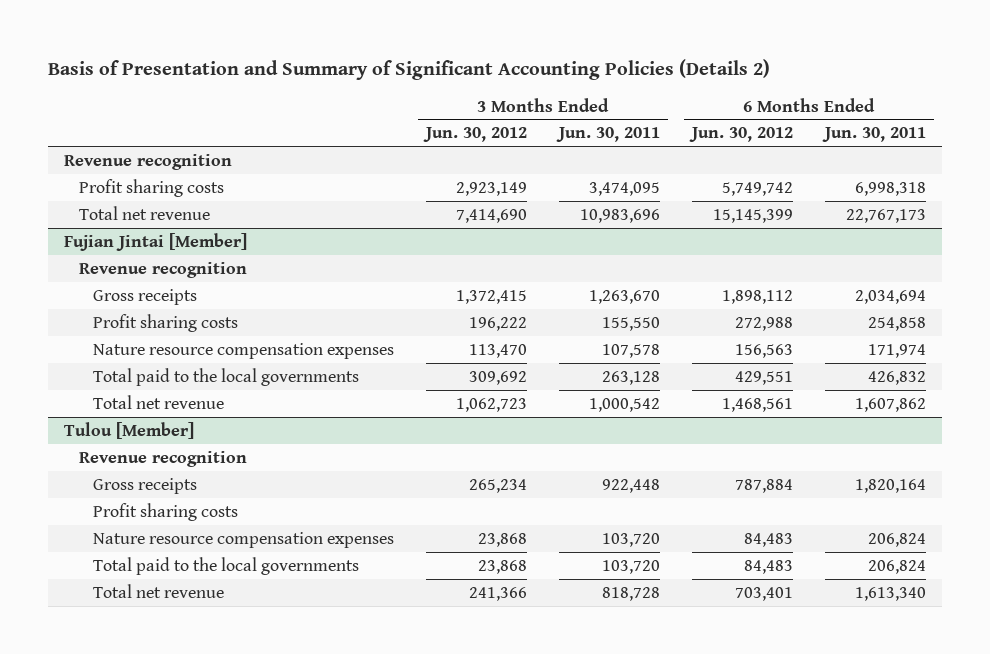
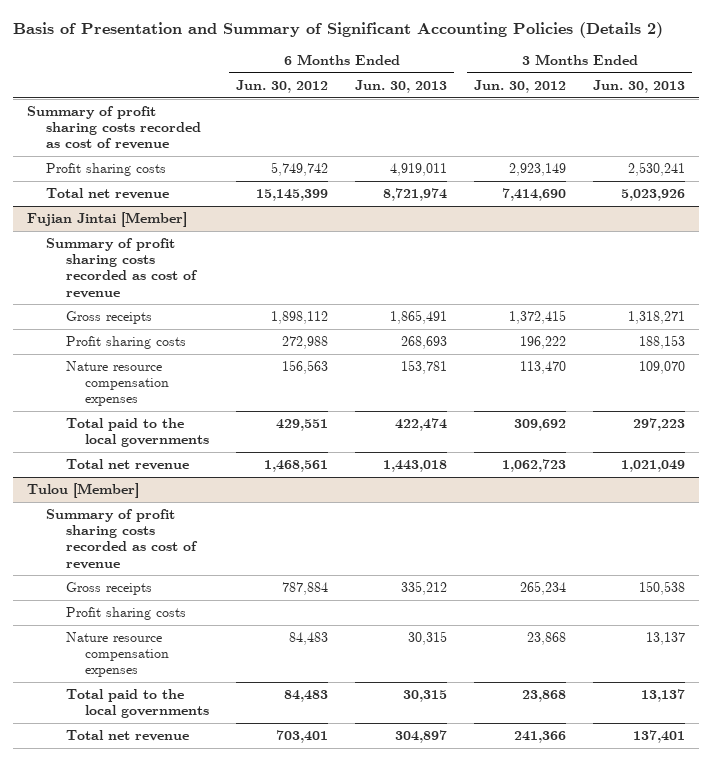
- | 3 Months Ended Jun. 30, 2012 | 3 Months Ended Jun. 30, 2011 | 6 Months Ended Jun. 30, 2012 | 6 Months Ended Jun. 30, 2011
+ | 6 Months Ended Jun. 30, 2012 | 6 Months Ended Jun. 30, 2013 | 3 Months Ended Jun. 30, 2012 | 3 Months Ended Jun. 30, 2013
- Revenue recognition
+ Summary of profit sharing costs recorded as cost of revenue
@ Fujian Jintai [Member]
- Revenue recognition
+ Summary of profit sharing costs recorded as cost of revenue
@ Tulou [Member]
- Revenue recognition
+ Summary of profit sharing costs recorded as cost of revenue

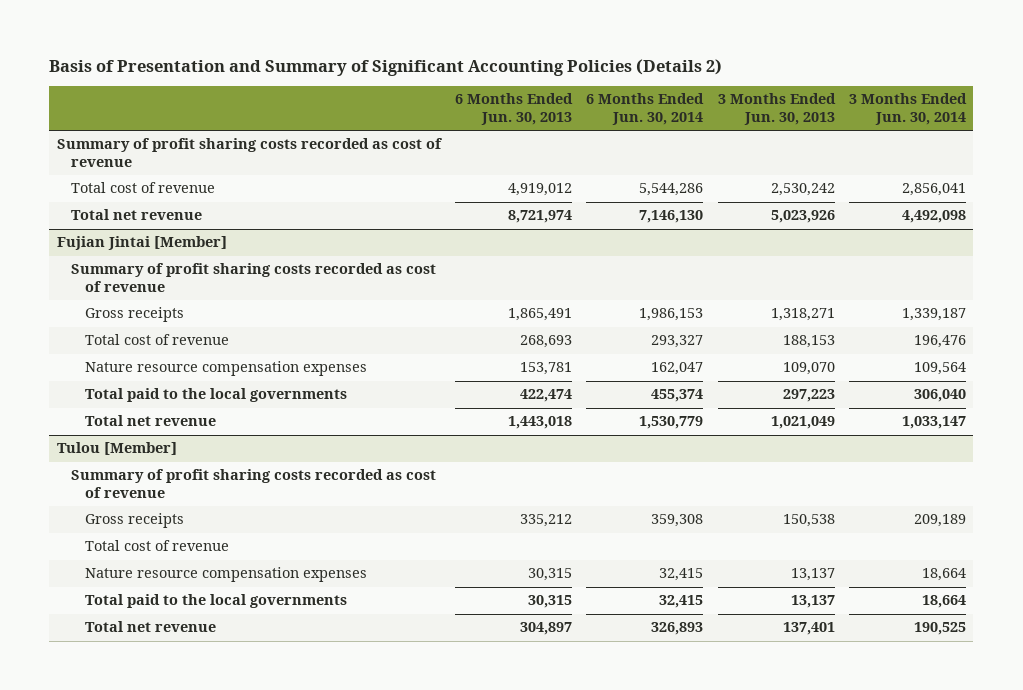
- | 6 Months Ended Jun. 30, 2012 | 6 Months Ended Jun. 30, 2013 | 3 Months Ended Jun. 30, 2012 | 3 Months Ended Jun. 30, 2013
+ | 6 Months Ended Jun. 30, 2013 | 6 Months Ended Jun. 30, 2014 | 3 Months Ended Jun. 30, 2013 | 3 Months Ended Jun. 30, 2014
- Profit sharing costs | 5,749,742 | 4,919,011 | 2,923,149 | 2,530,241
+ Total cost of revenue | 4,919,012 | 5,544,286 | 2,530,242 | 2,856,041
@ Fujian Jintai [Member]
- Profit sharing costs | 272,988 | 268,693 | 196,222 | 188,153
+ Total cost of revenue | 268,693 | 293,327 | 188,153 | 196,476
@ Tulou [Member]
- Profit sharing costs
+ Total cost of revenue

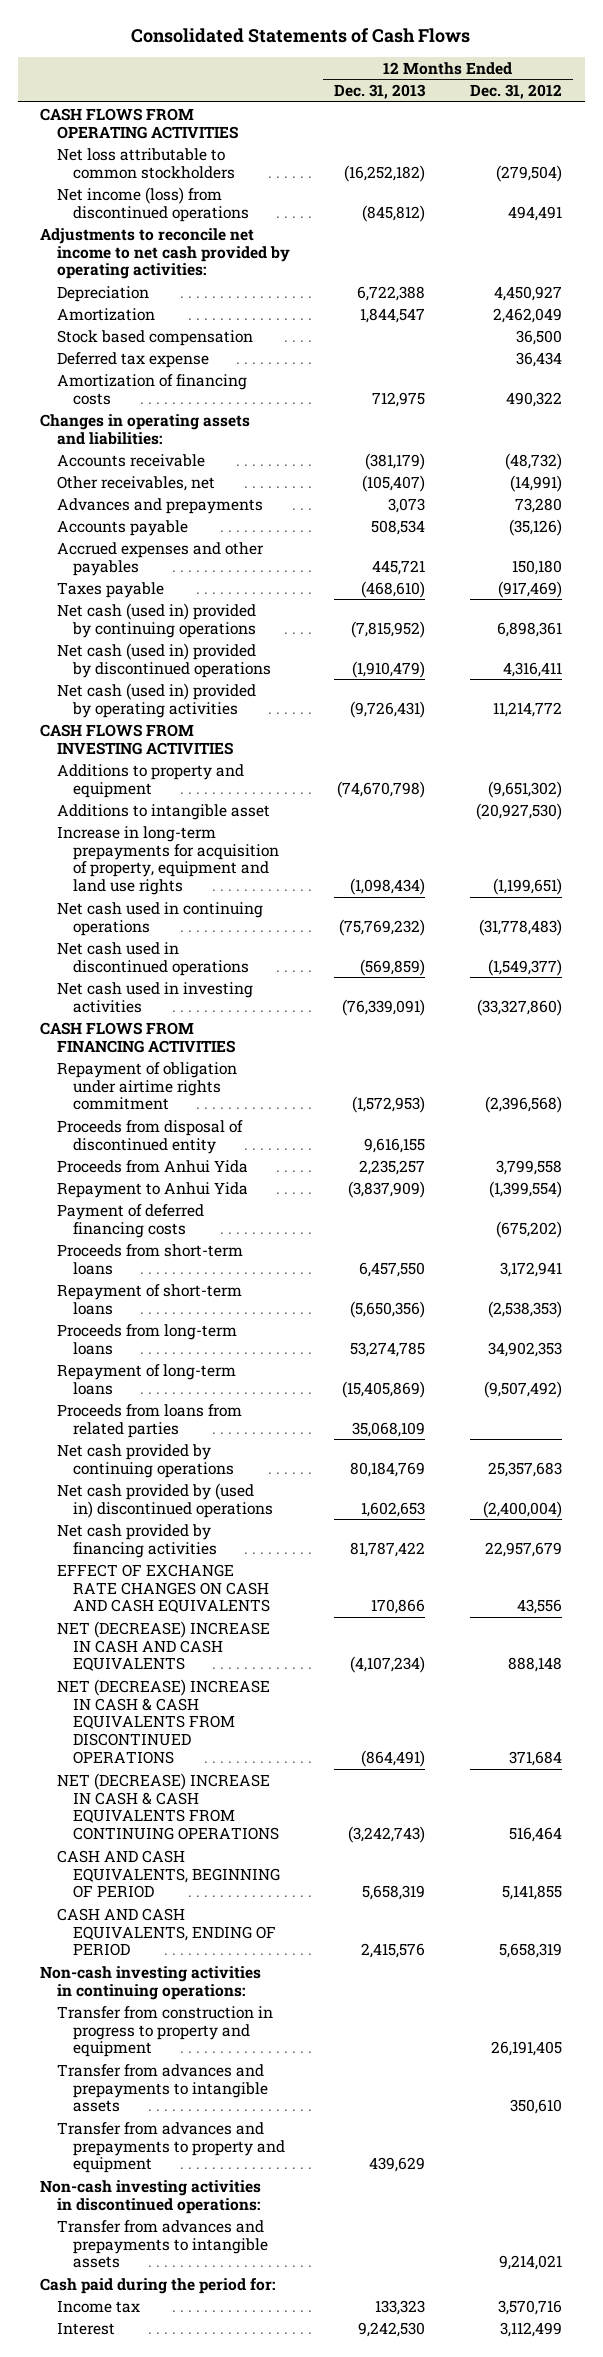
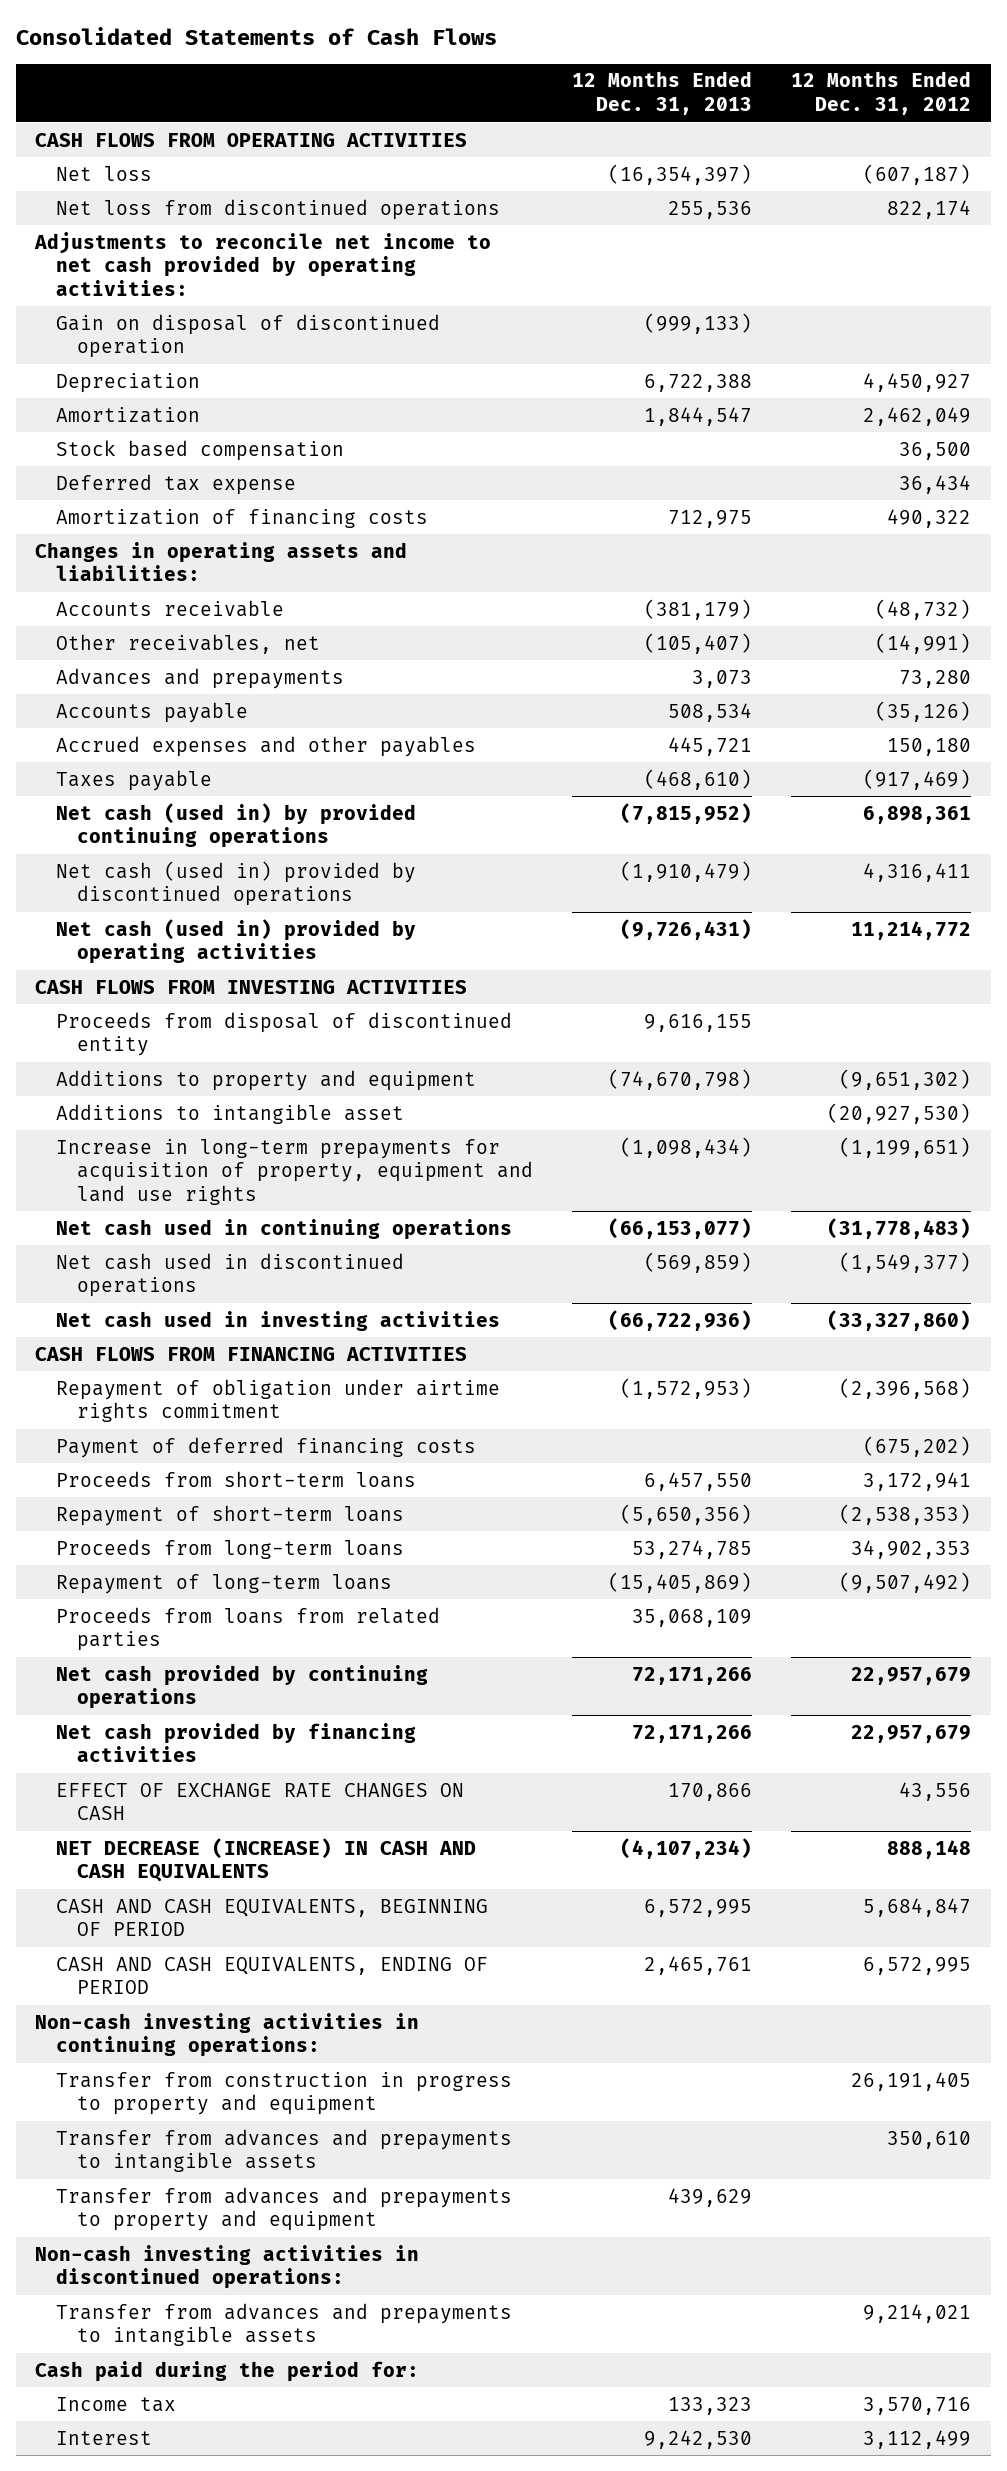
- Net loss attributable to common stockholders | (16,252,182) | (279,504)
- Net income (loss) from discontinued operations | (845,812) | 494,491
+ Net loss | (16,354,397) | (607,187)
+ Net loss from discontinued operations | 255,536 | 822,174
+ Gain on disposal of discontinued operation | (999,133) |
- Net cash (used in) provided by continuing operations | (7,815,952) | 6,898,361
+ Net cash (used in) by provided continuing operations | (7,815,952) | 6,898,361
moved up: Proceeds from disposal of discontinued entity | 9,616,155 |
- Net cash used in continuing operations | (75,769,232) | (31,778,483)
+ Net cash used in continuing operations | (66,153,077) | (31,778,483)
- Net cash used in investing activities | (76,339,091) | (33,327,860)
+ Net cash used in investing activities | (66,722,936) | (33,327,860)
- Proceeds from Anhui Yida | 2,235,257 | 3,799,558
- Repayment to Anhui Yida | (3,837,909) | (1,399,554)
- Net cash provided by continuing operations | 80,184,769 | 25,357,683
- Net cash provided by (used in) discontinued operations | 1,602,653 | (2,400,004)
- Net cash provided by financing activities | 81,787,422 | 22,957,679
- EFFECT OF EXCHANGE RATE CHANGES ON CASH AND CASH EQUIVALENTS | 170,866 | 43,556
- NET (DECREASE) INCREASE IN CASH AND CASH EQUIVALENTS | (4,107,234) | 888,148
- NET (DECREASE) INCREASE IN CASH & CASH EQUIVALENTS FROM DISCONTINUED OPERATIONS | (864,491) | 371,684
- NET (DECREASE) INCREASE IN CASH & CASH EQUIVALENTS FROM CONTINUING OPERATIONS | (3,242,743) | 516,464
- CASH AND CASH EQUIVALENTS, BEGINNING OF PERIOD | 5,658,319 | 5,141,855
- CASH AND CASH EQUIVALENTS, ENDING OF PERIOD | 2,415,576 | 5,658,319
+ Net cash provided by continuing operations | 72,171,266 | 22,957,679
+ Net cash provided by financing activities | 72,171,266 | 22,957,679
+ EFFECT OF EXCHANGE RATE CHANGES ON CASH | 170,866 | 43,556
+ NET DECREASE (INCREASE) IN CASH AND CASH EQUIVALENTS | (4,107,234) | 888,148
+ CASH AND CASH EQUIVALENTS, BEGINNING OF PERIOD | 6,572,995 | 5,684,847
+ CASH AND CASH EQUIVALENTS, ENDING OF PERIOD | 2,465,761 | 6,572,995

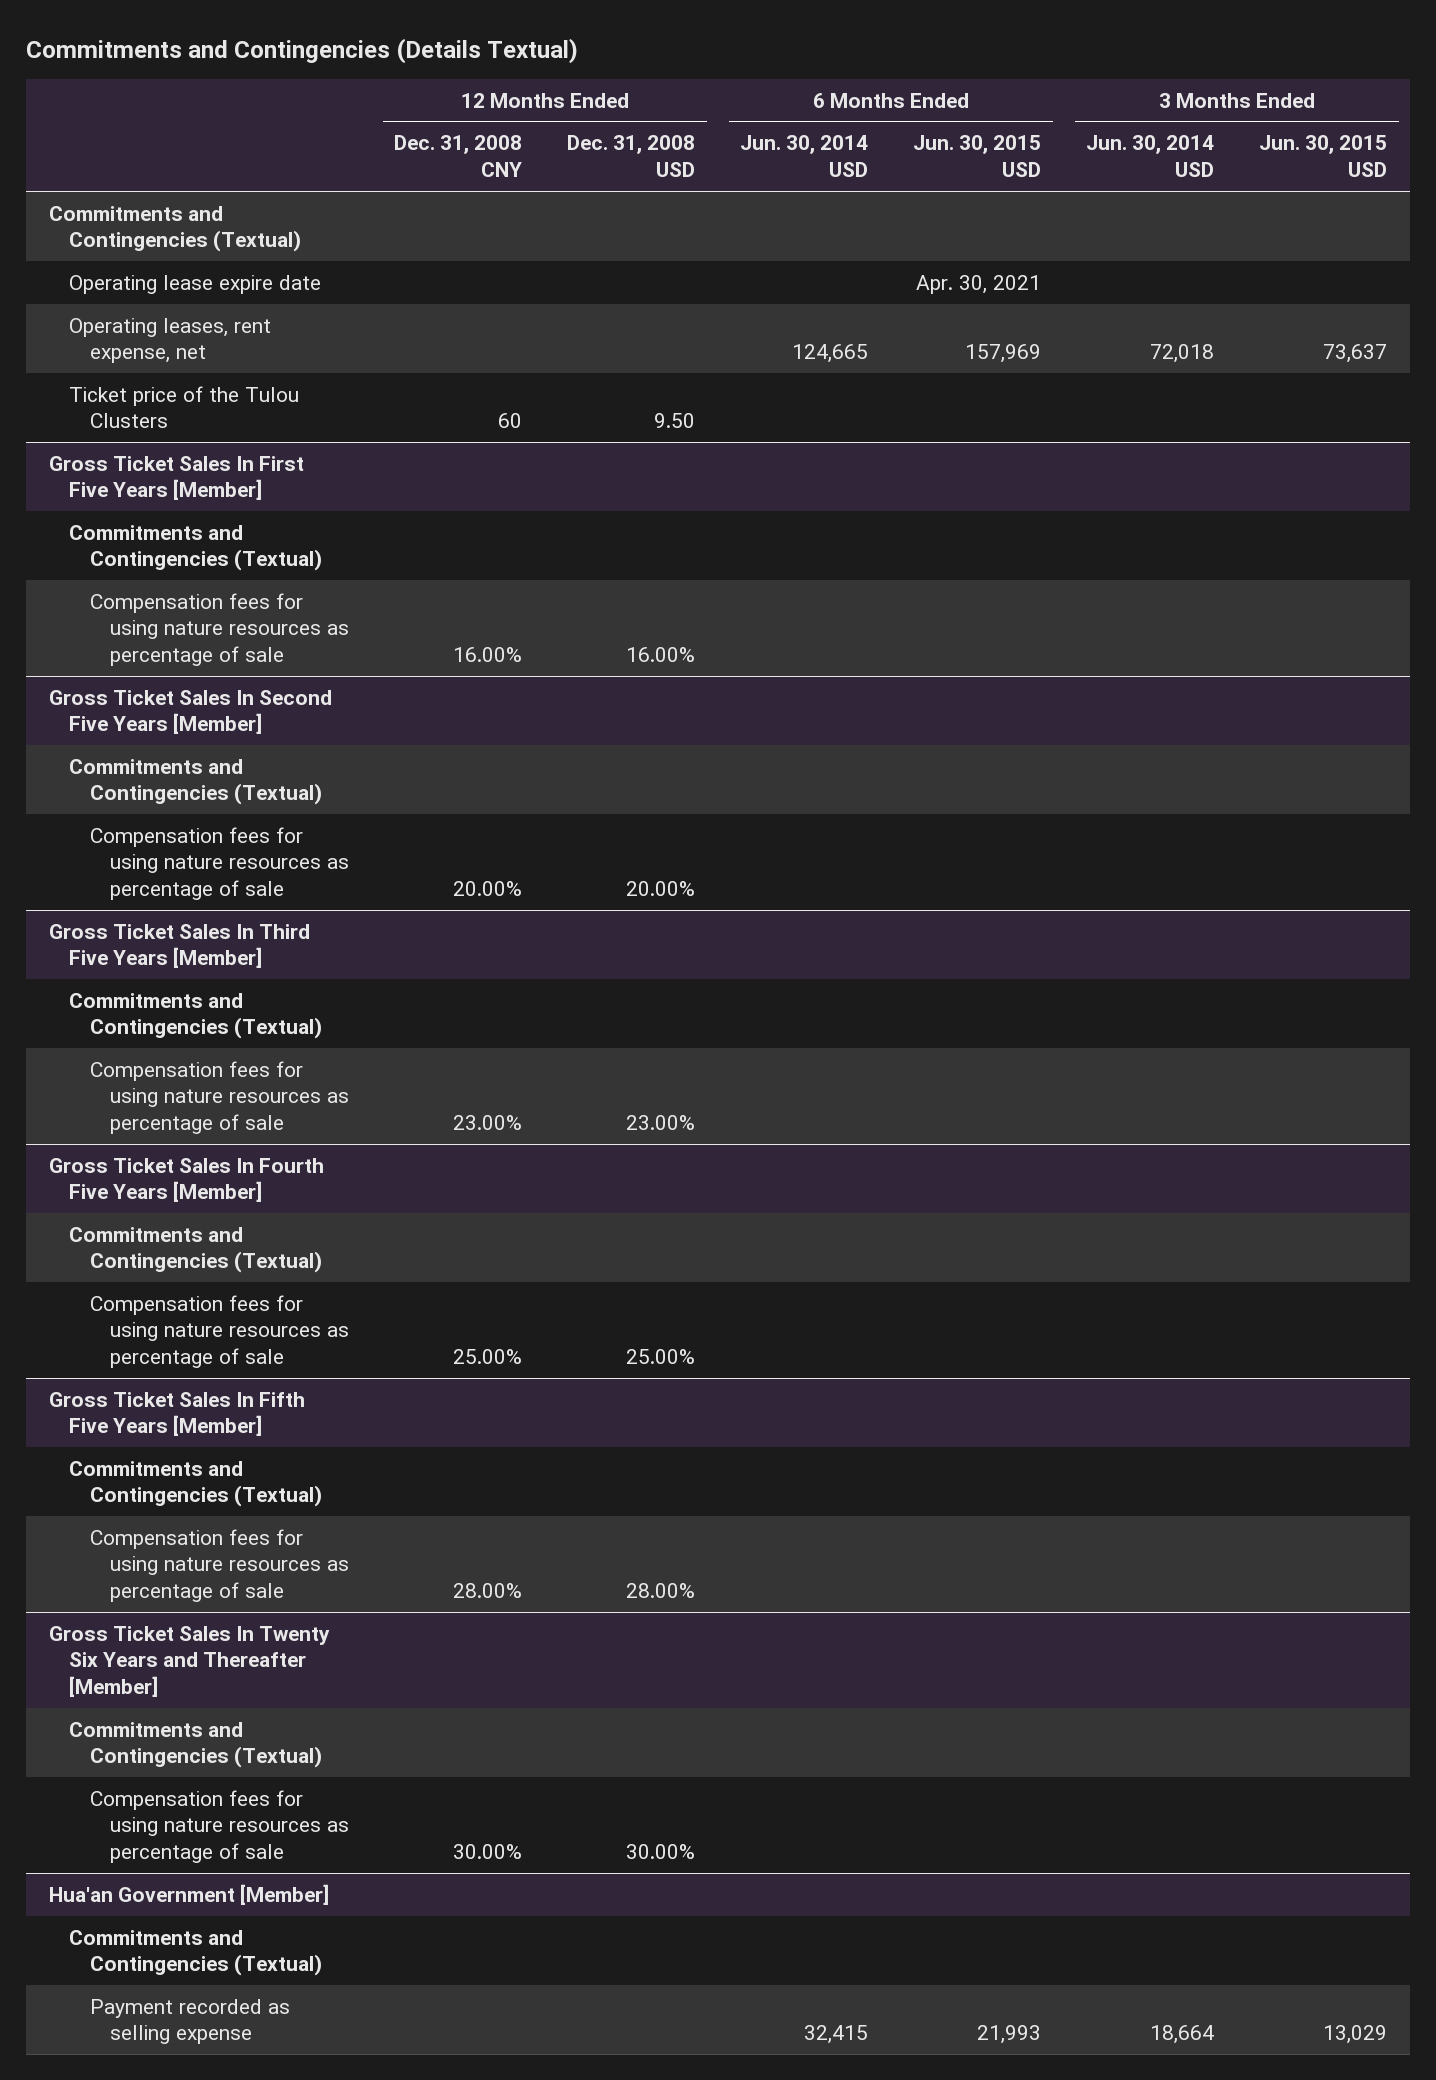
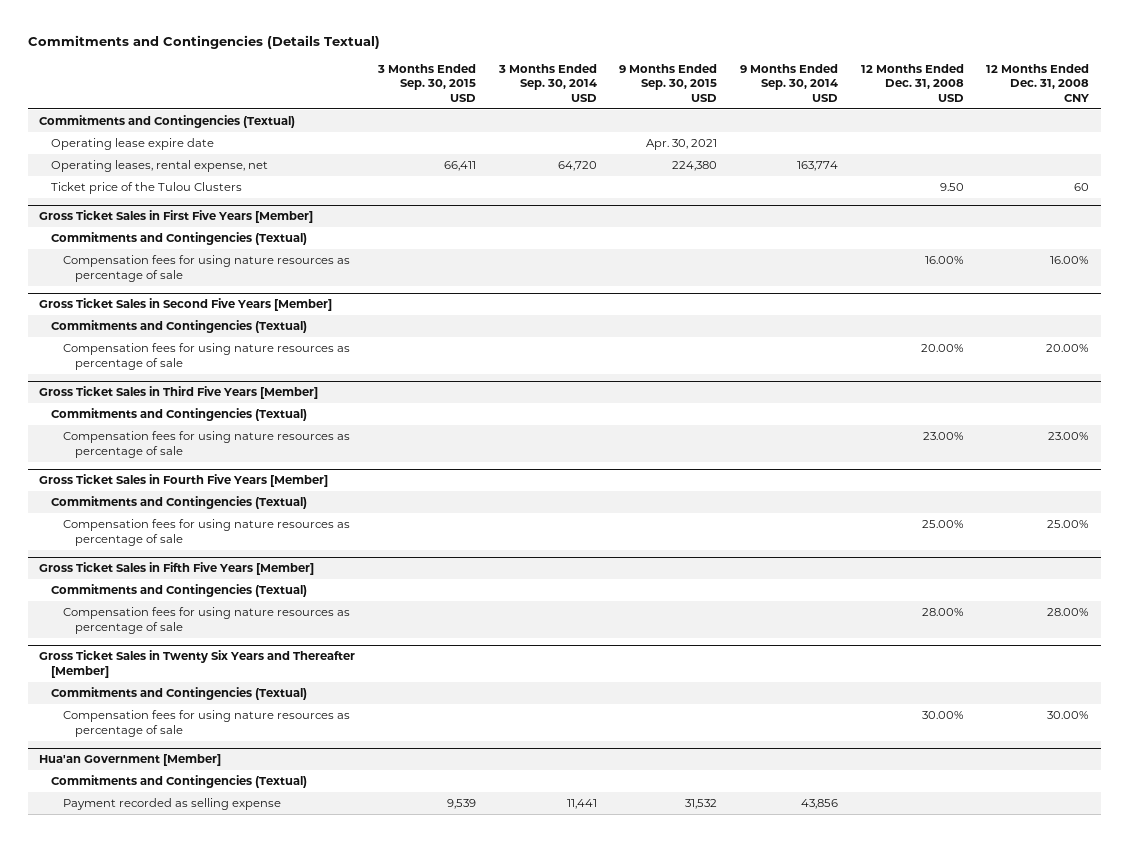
- | 12 Months Ended Dec. 31, 2008 CNY | 12 Months Ended Dec. 31, 2008 USD | 6 Months Ended Jun. 30, 2014 USD | 6 Months Ended Jun. 30, 2015 USD | 3 Months Ended Jun. 30, 2014 USD | 3 Months Ended Jun. 30, 2015 USD
+ | 3 Months Ended Sep. 30, 2015 USD | 3 Months Ended Sep. 30, 2014 USD | 9 Months Ended Sep. 30, 2015 USD | 9 Months Ended Sep. 30, 2014 USD | 12 Months Ended Dec. 31, 2008 USD | 12 Months Ended Dec. 31, 2008 CNY
- Operating leases, rent expense, net | | | 124,665 | 157,969 | 72,018 | 73,637
+ Operating leases, rental expense, net | 66,411 | 64,720 | 224,380 | 163,774 | |
- Gross Ticket Sales In First Five Years [Member]
+ Gross Ticket Sales in First Five Years [Member]
- Gross Ticket Sales In Second Five Years [Member]
+ Gross Ticket Sales in Second Five Years [Member]
- Gross Ticket Sales In Third Five Years [Member]
+ Gross Ticket Sales in Third Five Years [Member]
- Gross Ticket Sales In Fourth Five Years [Member]
+ Gross Ticket Sales in Fourth Five Years [Member]
- Gross Ticket Sales In Fifth Five Years [Member]
+ Gross Ticket Sales in Fifth Five Years [Member]
- Gross Ticket Sales In Twenty Six Years and Thereafter [Member]
+ Gross Ticket Sales in Twenty Six Years and Thereafter [Member]

